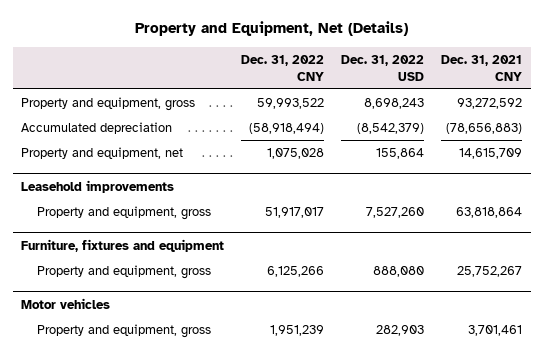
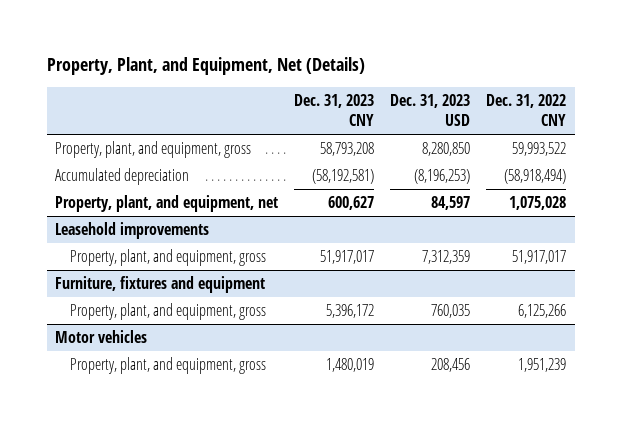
- Property and Equipment, Net (Details)
+ Property, Plant, and Equipment, Net (Details)
- | Dec. 31, 2022 CNY | Dec. 31, 2022 USD | Dec. 31, 2021 CNY
+ | Dec. 31, 2023 CNY | Dec. 31, 2023 USD | Dec. 31, 2022 CNY
- Property and equipment, gross | 59,993,522 | 8,698,243 | 93,272,592
+ Property, plant, and equipment, gross | 58,793,208 | 8,280,850 | 59,993,522
- Property and equipment, net | 1,075,028 | 155,864 | 14,615,709
+ Property, plant, and equipment, net | 600,627 | 84,597 | 1,075,028
@ Leasehold improvements
- Property and equipment, gross | 51,917,017 | 7,527,260 | 63,818,864
+ Property, plant, and equipment, gross | 51,917,017 | 7,312,359 | 51,917,017
@ Furniture, fixtures and equipment
- Property and equipment, gross | 6,125,266 | 888,080 | 25,752,267
+ Property, plant, and equipment, gross | 5,396,172 | 760,035 | 6,125,266
@ Motor vehicles
- Property and equipment, gross | 1,951,239 | 282,903 | 3,701,461
+ Property, plant, and equipment, gross | 1,480,019 | 208,456 | 1,951,239

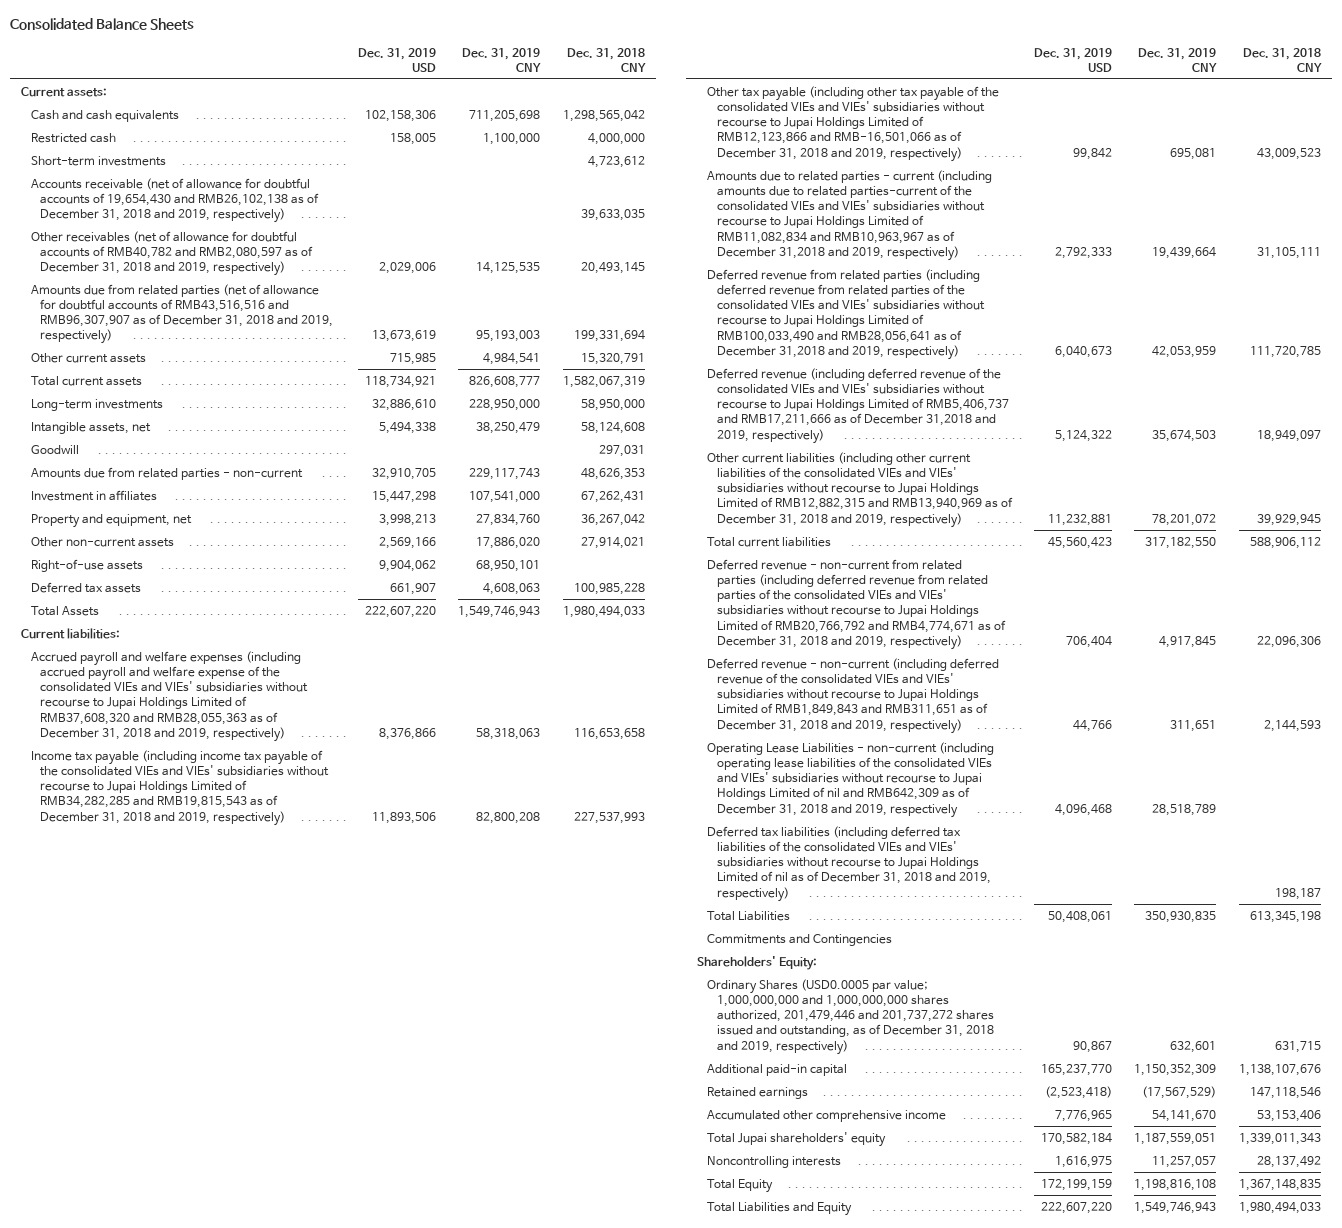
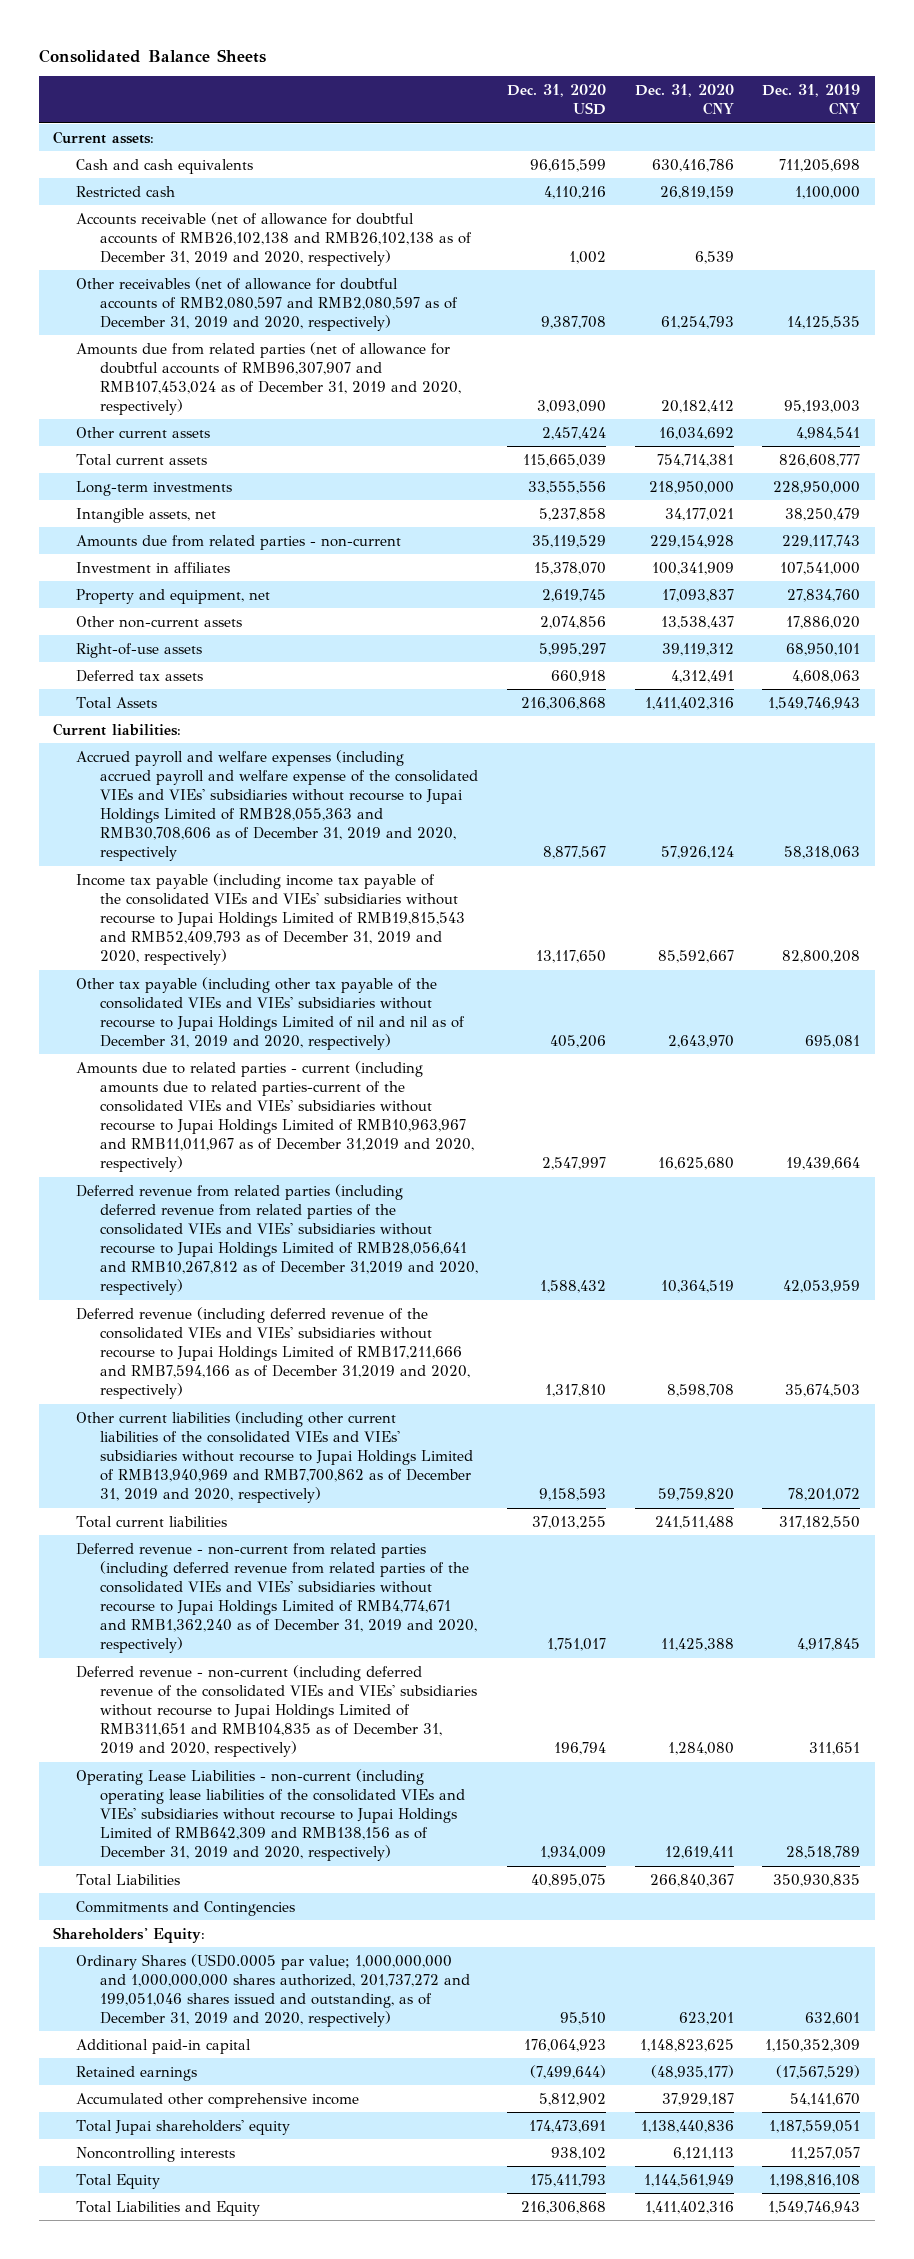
- | Dec. 31, 2019 USD | Dec. 31, 2019 CNY | Dec. 31, 2018 CNY
+ | Dec. 31, 2020 USD | Dec. 31, 2020 CNY | Dec. 31, 2019 CNY
- Short-term investments | | | 4,723,612
- Accounts receivable (net of allowance for doubtful accounts of 19,654,430 and RMB26,102,138 as of December 31, 2018 and 2019, respectively) | | | 39,633,035
- Other receivables (net of allowance for doubtful accounts of RMB40,782 and RMB2,080,597 as of December 31, 2018 and 2019, respectively) | 2,029,006 | 14,125,535 | 20,493,145
- Amounts due from related parties (net of allowance for doubtful accounts of RMB43,516,516 and RMB96,307,907 as of December 31, 2018 and 2019, respectively) | 13,673,619 | 95,193,003 | 199,331,694
+ Accounts receivable (net of allowance for doubtful accounts of RMB26,102,138 and RMB26,102,138 as of December 31, 2019 and 2020, respectively) | 1,002 | 6,539 |
+ Other receivables (net of allowance for doubtful accounts of RMB2,080,597 and RMB2,080,597 as of December 31, 2019 and 2020, respectively) | 9,387,708 | 61,254,793 | 14,125,535
+ Amounts due from related parties (net of allowance for doubtful accounts of RMB96,307,907 and RMB107,453,024 as of December 31, 2019 and 2020, respectively) | 3,093,090 | 20,182,412 | 95,193,003
- Goodwill | | | 297,031
- Accrued payroll and welfare expenses (including accrued payroll and welfare expense of the consolidated VIEs and VIEs' subsidiaries without recourse to Jupai Holdings Limited of RMB37,608,320 and RMB28,055,363 as of December 31, 2018 and 2019, respectively) | 8,376,866 | 58,318,063 | 116,653,658
- Income tax payable (including income tax payable of the consolidated VIEs and VIEs' subsidiaries without recourse to Jupai Holdings Limited of RMB34,282,285 and RMB19,815,543 as of December 31, 2018 and 2019, respectively) | 11,893,506 | 82,800,208 | 227,537,993
- Other tax payable (including other tax payable of the consolidated VIEs and VIEs' subsidiaries without recourse to Jupai Holdings Limited of RMB12,123,866 and RMB-16,501,066 as of December 31, 2018 and 2019, respectively) | 99,842 | 695,081 | 43,009,523
- Amounts due to related parties - current (including amounts due to related parties-current of the consolidated VIEs and VIEs' subsidiaries without recourse to Jupai Holdings Limited of RMB11,082,834 and RMB10,963,967 as of December 31,2018 and 2019, respectively) | 2,792,333 | 19,439,664 | 31,105,111
- Deferred revenue from related parties (including deferred revenue from related parties of the consolidated VIEs and VIEs' subsidiaries without recourse to Jupai Holdings Limited of RMB100,033,490 and RMB28,056,641 as of December 31,2018 and 2019, respectively) | 6,040,673 | 42,053,959 | 111,720,785
- Deferred revenue (including deferred revenue of the consolidated VIEs and VIEs' subsidiaries without recourse to Jupai Holdings Limited of RMB5,406,737 and RMB17,211,666 as of December 31,2018 and 2019, respectively) | 5,124,322 | 35,674,503 | 18,949,097
- Other current liabilities (including other current liabilities of the consolidated VIEs and VIEs' subsidiaries without recourse to Jupai Holdings Limited of RMB12,882,315 and RMB13,940,969 as of December 31, 2018 and 2019, respectively) | 11,232,881 | 78,201,072 | 39,929,945
+ Accrued payroll and welfare expenses (including accrued payroll and welfare expense of the consolidated VIEs and VIEs' subsidiaries without recourse to Jupai Holdings Limited of RMB28,055,363 and RMB30,708,606 as of December 31, 2019 and 2020, respectively | 8,877,567 | 57,926,124 | 58,318,063
+ Income tax payable (including income tax payable of the consolidated VIEs and VIEs' subsidiaries without recourse to Jupai Holdings Limited of RMB19,815,543 and RMB52,409,793 as of December 31, 2019 and 2020, respectively) | 13,117,650 | 85,592,667 | 82,800,208
+ Other tax payable (including other tax payable of the consolidated VIEs and VIEs' subsidiaries without recourse to Jupai Holdings Limited of nil and nil as of December 31, 2019 and 2020, respectively) | 405,206 | 2,643,970 | 695,081
+ Amounts due to related parties - current (including amounts due to related parties-current of the consolidated VIEs and VIEs' subsidiaries without recourse to Jupai Holdings Limited of RMB10,963,967 and RMB11,011,967 as of December 31,2019 and 2020, respectively) | 2,547,997 | 16,625,680 | 19,439,664
+ Deferred revenue from related parties (including deferred revenue from related parties of the consolidated VIEs and VIEs' subsidiaries without recourse to Jupai Holdings Limited of RMB28,056,641 and RMB10,267,812 as of December 31,2019 and 2020, respectively) | 1,588,432 | 10,364,519 | 42,053,959
+ Deferred revenue (including deferred revenue of the consolidated VIEs and VIEs' subsidiaries without recourse to Jupai Holdings Limited of RMB17,211,666 and RMB7,594,166 as of December 31,2019 and 2020, respectively) | 1,317,810 | 8,598,708 | 35,674,503
+ Other current liabilities (including other current liabilities of the consolidated VIEs and VIEs' subsidiaries without recourse to Jupai Holdings Limited of RMB13,940,969 and RMB7,700,862 as of December 31, 2019 and 2020, respectively) | 9,158,593 | 59,759,820 | 78,201,072
- Deferred revenue - non-current from related parties (including deferred revenue from related parties of the consolidated VIEs and VIEs' subsidiaries without recourse to Jupai Holdings Limited of RMB20,766,792 and RMB4,774,671 as of December 31, 2018 and 2019, respectively) | 706,404 | 4,917,845 | 22,096,306
- Deferred revenue - non-current (including deferred revenue of the consolidated VIEs and VIEs' subsidiaries without recourse to Jupai Holdings Limited of RMB1,849,843 and RMB311,651 as of December 31, 2018 and 2019, respectively) | 44,766 | 311,651 | 2,144,593
- Operating Lease Liabilities - non-current (including operating lease liabilities of the consolidated VIEs and VIEs' subsidiaries without recourse to Jupai Holdings Limited of nil and RMB642,309 as of December 31, 2018 and 2019, respectively | 4,096,468 | 28,518,789 |
- Deferred tax liabilities (including deferred tax liabilities of the consolidated VIEs and VIEs' subsidiaries without recourse to Jupai Holdings Limited of nil as of December 31, 2018 and 2019, respectively) | | | 198,187
+ Deferred revenue - non-current from related parties (including deferred revenue from related parties of the consolidated VIEs and VIEs' subsidiaries without recourse to Jupai Holdings Limited of RMB4,774,671 and RMB1,362,240 as of December 31, 2019 and 2020, respectively) | 1,751,017 | 11,425,388 | 4,917,845
+ Deferred revenue - non-current (including deferred revenue of the consolidated VIEs and VIEs' subsidiaries without recourse to Jupai Holdings Limited of RMB311,651 and RMB104,835 as of December 31, 2019 and 2020, respectively) | 196,794 | 1,284,080 | 311,651
+ Operating Lease Liabilities - non-current (including operating lease liabilities of the consolidated VIEs and VIEs' subsidiaries without recourse to Jupai Holdings Limited of RMB642,309 and RMB138,156 as of December 31, 2019 and 2020, respectively) | 1,934,009 | 12,619,411 | 28,518,789
- Ordinary Shares (USD0.0005 par value; 1,000,000,000 and 1,000,000,000 shares authorized, 201,479,446 and 201,737,272 shares issued and outstanding, as of December 31, 2018 and 2019, respectively) | 90,867 | 632,601 | 631,715
+ Ordinary Shares (USD0.0005 par value; 1,000,000,000 and 1,000,000,000 shares authorized, 201,737,272 and 199,051,046 shares issued and outstanding, as of December 31, 2019 and 2020, respectively) | 95,510 | 623,201 | 632,601

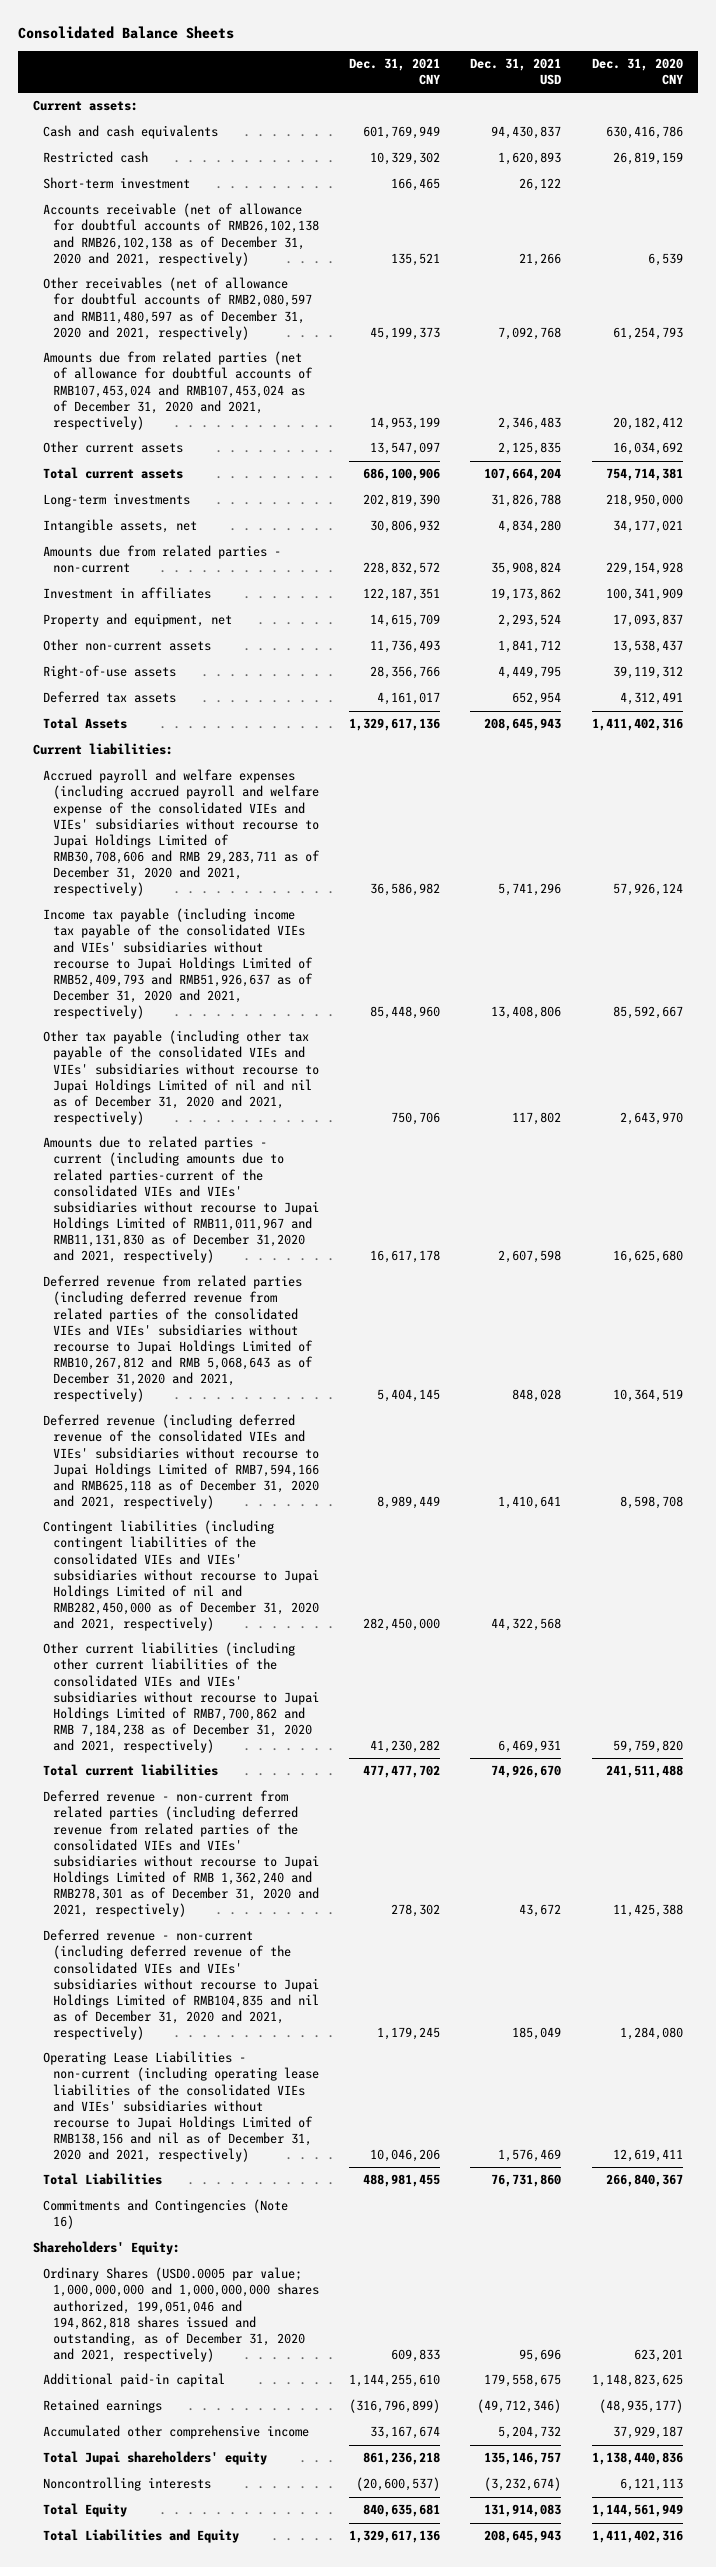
- | Dec. 31, 2020 USD | Dec. 31, 2020 CNY | Dec. 31, 2019 CNY
+ | Dec. 31, 2021 CNY | Dec. 31, 2021 USD | Dec. 31, 2020 CNY
- Accounts receivable (net of allowance for doubtful accounts of RMB26,102,138 and RMB26,102,138 as of December 31, 2019 and 2020, respectively) | 1,002 | 6,539 |
- Other receivables (net of allowance for doubtful accounts of RMB2,080,597 and RMB2,080,597 as of December 31, 2019 and 2020, respectively) | 9,387,708 | 61,254,793 | 14,125,535
- Amounts due from related parties (net of allowance for doubtful accounts of RMB96,307,907 and RMB107,453,024 as of December 31, 2019 and 2020, respectively) | 3,093,090 | 20,182,412 | 95,193,003
+ Short-term investment | 166,465 | 26,122 |
+ Accounts receivable (net of allowance for doubtful accounts of RMB26,102,138 and RMB26,102,138 as of December 31, 2020 and 2021, respectively) | 135,521 | 21,266 | 6,539
+ Other receivables (net of allowance for doubtful accounts of RMB2,080,597 and RMB11,480,597 as of December 31, 2020 and 2021, respectively) | 45,199,373 | 7,092,768 | 61,254,793
+ Amounts due from related parties (net of allowance for doubtful accounts of RMB107,453,024 and RMB107,453,024 as of December 31, 2020 and 2021, respectively) | 14,953,199 | 2,346,483 | 20,182,412
- Accrued payroll and welfare expenses (including accrued payroll and welfare expense of the consolidated VIEs and VIEs' subsidiaries without recourse to Jupai Holdings Limited of RMB28,055,363 and RMB30,708,606 as of December 31, 2019 and 2020, respectively | 8,877,567 | 57,926,124 | 58,318,063
- Income tax payable (including income tax payable of the consolidated VIEs and VIEs' subsidiaries without recourse to Jupai Holdings Limited of RMB19,815,543 and RMB52,409,793 as of December 31, 2019 and 2020, respectively) | 13,117,650 | 85,592,667 | 82,800,208
- Other tax payable (including other tax payable of the consolidated VIEs and VIEs' subsidiaries without recourse to Jupai Holdings Limited of nil and nil as of December 31, 2019 and 2020, respectively) | 405,206 | 2,643,970 | 695,081
- Amounts due to related parties - current (including amounts due to related parties-current of the consolidated VIEs and VIEs' subsidiaries without recourse to Jupai Holdings Limited of RMB10,963,967 and RMB11,011,967 as of December 31,2019 and 2020, respectively) | 2,547,997 | 16,625,680 | 19,439,664
- Deferred revenue from related parties (including deferred revenue from related parties of the consolidated VIEs and VIEs' subsidiaries without recourse to Jupai Holdings Limited of RMB28,056,641 and RMB10,267,812 as of December 31,2019 and 2020, respectively) | 1,588,432 | 10,364,519 | 42,053,959
- Deferred revenue (including deferred revenue of the consolidated VIEs and VIEs' subsidiaries without recourse to Jupai Holdings Limited of RMB17,211,666 and RMB7,594,166 as of December 31,2019 and 2020, respectively) | 1,317,810 | 8,598,708 | 35,674,503
- Other current liabilities (including other current liabilities of the consolidated VIEs and VIEs' subsidiaries without recourse to Jupai Holdings Limited of RMB13,940,969 and RMB7,700,862 as of December 31, 2019 and 2020, respectively) | 9,158,593 | 59,759,820 | 78,201,072
+ Accrued payroll and welfare expenses (including accrued payroll and welfare expense of the consolidated VIEs and VIEs' subsidiaries without recourse to Jupai Holdings Limited of RMB30,708,606 and RMB 29,283,711 as of December 31, 2020 and 2021, respectively) | 36,586,982 | 5,741,296 | 57,926,124
+ Income tax payable (including income tax payable of the consolidated VIEs and VIEs' subsidiaries without recourse to Jupai Holdings Limited of RMB52,409,793 and RMB51,926,637 as of December 31, 2020 and 2021, respectively) | 85,448,960 | 13,408,806 | 85,592,667
+ Other tax payable (including other tax payable of the consolidated VIEs and VIEs' subsidiaries without recourse to Jupai Holdings Limited of nil and nil as of December 31, 2020 and 2021, respectively) | 750,706 | 117,802 | 2,643,970
+ Amounts due to related parties - current (including amounts due to related parties-current of the consolidated VIEs and VIEs' subsidiaries without recourse to Jupai Holdings Limited of RMB11,011,967 and RMB11,131,830 as of December 31,2020 and 2021, respectively) | 16,617,178 | 2,607,598 | 16,625,680
+ Deferred revenue from related parties (including deferred revenue from related parties of the consolidated VIEs and VIEs' subsidiaries without recourse to Jupai Holdings Limited of RMB10,267,812 and RMB 5,068,643 as of December 31,2020 and 2021, respectively) | 5,404,145 | 848,028 | 10,364,519
+ Deferred revenue (including deferred revenue of the consolidated VIEs and VIEs' subsidiaries without recourse to Jupai Holdings Limited of RMB7,594,166 and RMB625,118 as of December 31, 2020 and 2021, respectively) | 8,989,449 | 1,410,641 | 8,598,708
+ Contingent liabilities (including contingent liabilities of the consolidated VIEs and VIEs' subsidiaries without recourse to Jupai Holdings Limited of nil and RMB282,450,000 as of December 31, 2020 and 2021, respectively) | 282,450,000 | 44,322,568 |
+ Other current liabilities (including other current liabilities of the consolidated VIEs and VIEs' subsidiaries without recourse to Jupai Holdings Limited of RMB7,700,862 and RMB 7,184,238 as of December 31, 2020 and 2021, respectively) | 41,230,282 | 6,469,931 | 59,759,820
- Deferred revenue - non-current from related parties (including deferred revenue from related parties of the consolidated VIEs and VIEs' subsidiaries without recourse to Jupai Holdings Limited of RMB4,774,671 and RMB1,362,240 as of December 31, 2019 and 2020, respectively) | 1,751,017 | 11,425,388 | 4,917,845
- Deferred revenue - non-current (including deferred revenue of the consolidated VIEs and VIEs' subsidiaries without recourse to Jupai Holdings Limited of RMB311,651 and RMB104,835 as of December 31, 2019 and 2020, respectively) | 196,794 | 1,284,080 | 311,651
- Operating Lease Liabilities - non-current (including operating lease liabilities of the consolidated VIEs and VIEs' subsidiaries without recourse to Jupai Holdings Limited of RMB642,309 and RMB138,156 as of December 31, 2019 and 2020, respectively) | 1,934,009 | 12,619,411 | 28,518,789
+ Deferred revenue - non-current from related parties (including deferred revenue from related parties of the consolidated VIEs and VIEs' subsidiaries without recourse to Jupai Holdings Limited of RMB 1,362,240 and RMB278,301 as of December 31, 2020 and 2021, respectively) | 278,302 | 43,672 | 11,425,388
+ Deferred revenue - non-current (including deferred revenue of the consolidated VIEs and VIEs' subsidiaries without recourse to Jupai Holdings Limited of RMB104,835 and nil as of December 31, 2020 and 2021, respectively) | 1,179,245 | 185,049 | 1,284,080
+ Operating Lease Liabilities - non-current (including operating lease liabilities of the consolidated VIEs and VIEs' subsidiaries without recourse to Jupai Holdings Limited of RMB138,156 and nil as of December 31, 2020 and 2021, respectively) | 10,046,206 | 1,576,469 | 12,619,411
- Commitments and Contingencies
+ Commitments and Contingencies (Note 16)
- Ordinary Shares (USD0.0005 par value; 1,000,000,000 and 1,000,000,000 shares authorized, 201,737,272 and 199,051,046 shares issued and outstanding, as of December 31, 2019 and 2020, respectively) | 95,510 | 623,201 | 632,601
+ Ordinary Shares (USD0.0005 par value; 1,000,000,000 and 1,000,000,000 shares authorized, 199,051,046 and 194,862,818 shares issued and outstanding, as of December 31, 2020 and 2021, respectively) | 609,833 | 95,696 | 623,201

